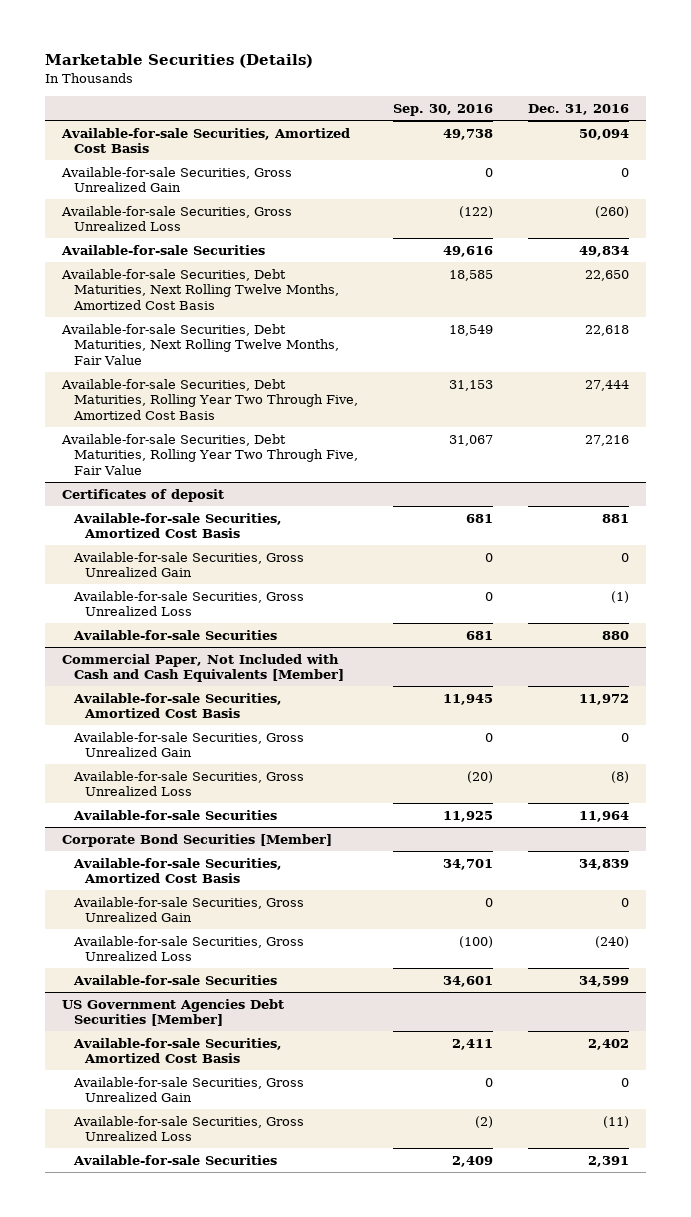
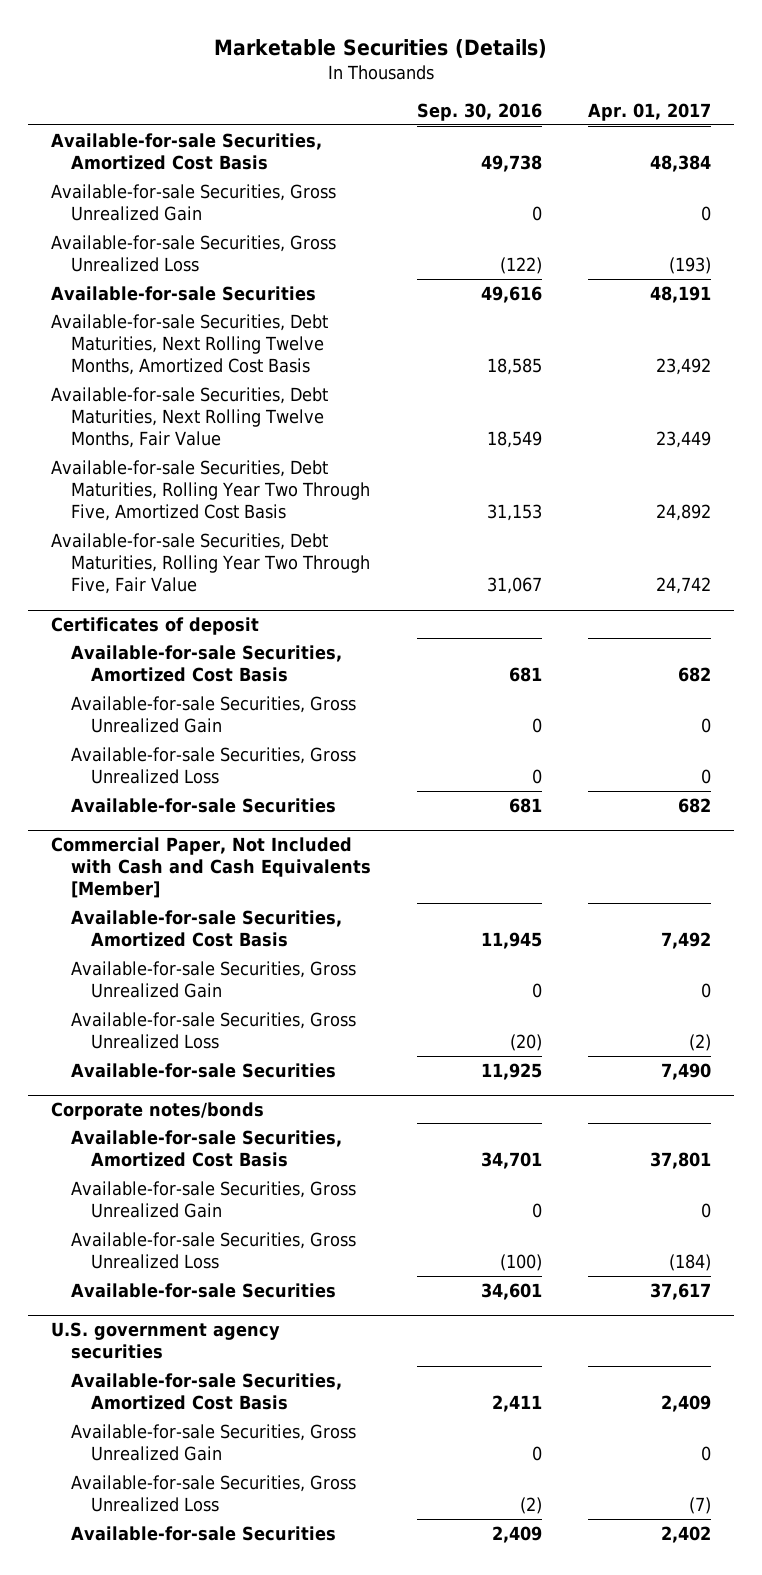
- | Sep. 30, 2016 | Dec. 31, 2016
+ | Sep. 30, 2016 | Apr. 01, 2017
- Corporate Bond Securities [Member]
+ Corporate notes/bonds
- US Government Agencies Debt Securities [Member]
+ U.S. government agency securities

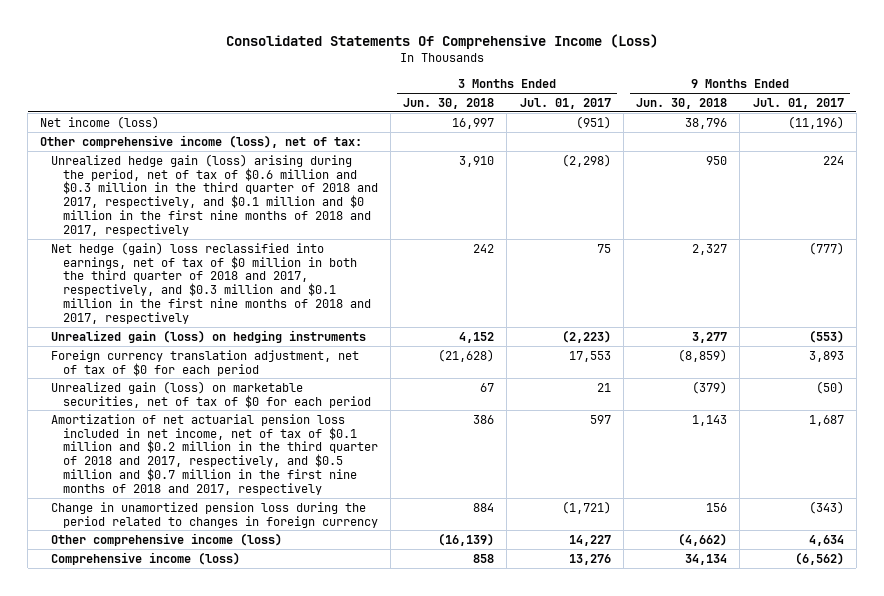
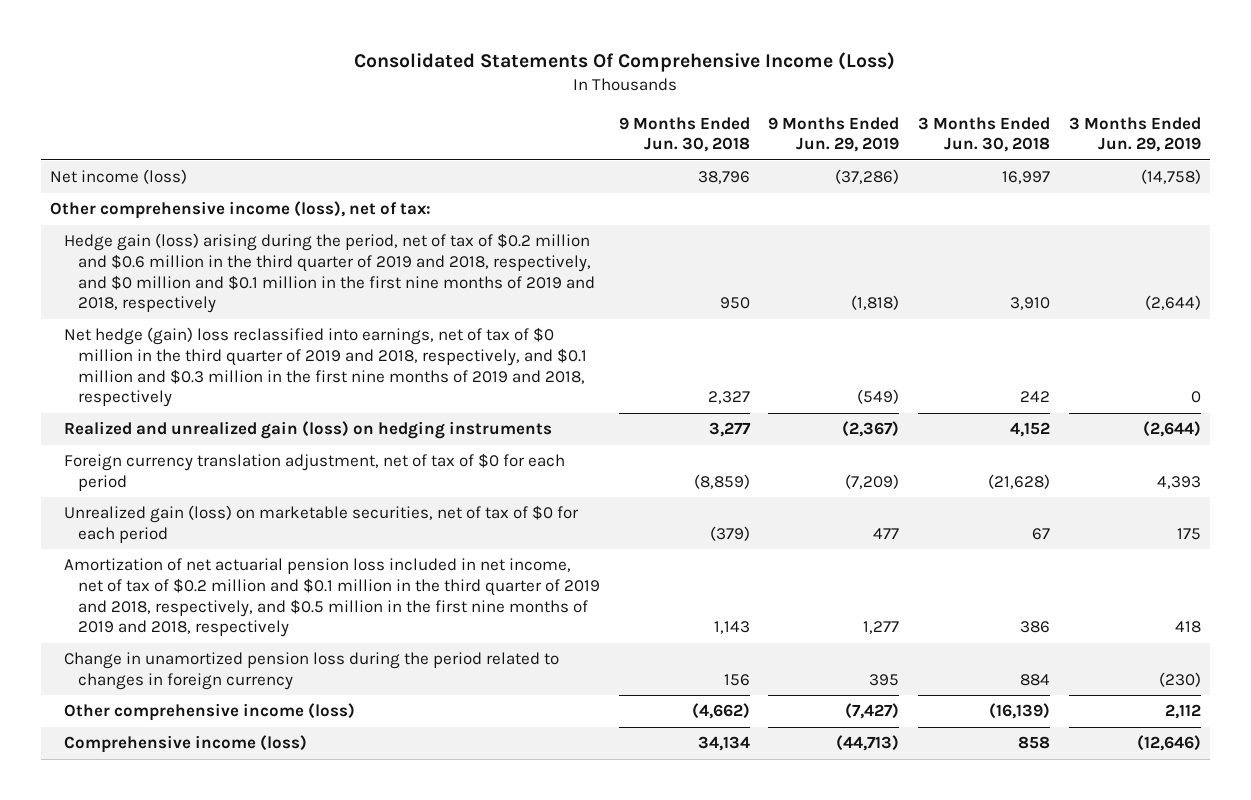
- | 3 Months Ended Jun. 30, 2018 | 3 Months Ended Jul. 01, 2017 | 9 Months Ended Jun. 30, 2018 | 9 Months Ended Jul. 01, 2017
+ | 9 Months Ended Jun. 30, 2018 | 9 Months Ended Jun. 29, 2019 | 3 Months Ended Jun. 30, 2018 | 3 Months Ended Jun. 29, 2019
- Unrealized hedge gain (loss) arising during the period, net of tax of $0.6 million and $0.3 million in the third quarter of 2018 and 2017, respectively, and $0.1 million and $0 million in the first nine months of 2018 and 2017, respectively | 3,910 | (2,298) | 950 | 224
- Net hedge (gain) loss reclassified into earnings, net of tax of $0 million in both the third quarter of 2018 and 2017, respectively, and $0.3 million and $0.1 million in the first nine months of 2018 and 2017, respectively | 242 | 75 | 2,327 | (777)
- Unrealized gain (loss) on hedging instruments | 4,152 | (2,223) | 3,277 | (553)
+ Hedge gain (loss) arising during the period, net of tax of $0.2 million and $0.6 million in the third quarter of 2019 and 2018, respectively, and $0 million and $0.1 million in the first nine months of 2019 and 2018, respectively | 950 | (1,818) | 3,910 | (2,644)
+ Net hedge (gain) loss reclassified into earnings, net of tax of $0 million in the third quarter of 2019 and 2018, respectively, and $0.1 million and $0.3 million in the first nine months of 2019 and 2018, respectively | 2,327 | (549) | 242 | 0
+ Realized and unrealized gain (loss) on hedging instruments | 3,277 | (2,367) | 4,152 | (2,644)
- Amortization of net actuarial pension loss included in net income, net of tax of $0.1 million and $0.2 million in the third quarter of 2018 and 2017, respectively, and $0.5 million and $0.7 million in the first nine months of 2018 and 2017, respectively | 386 | 597 | 1,143 | 1,687
+ Amortization of net actuarial pension loss included in net income, net of tax of $0.2 million and $0.1 million in the third quarter of 2019 and 2018, respectively, and $0.5 million in the first nine months of 2019 and 2018, respectively | 1,143 | 1,277 | 386 | 418

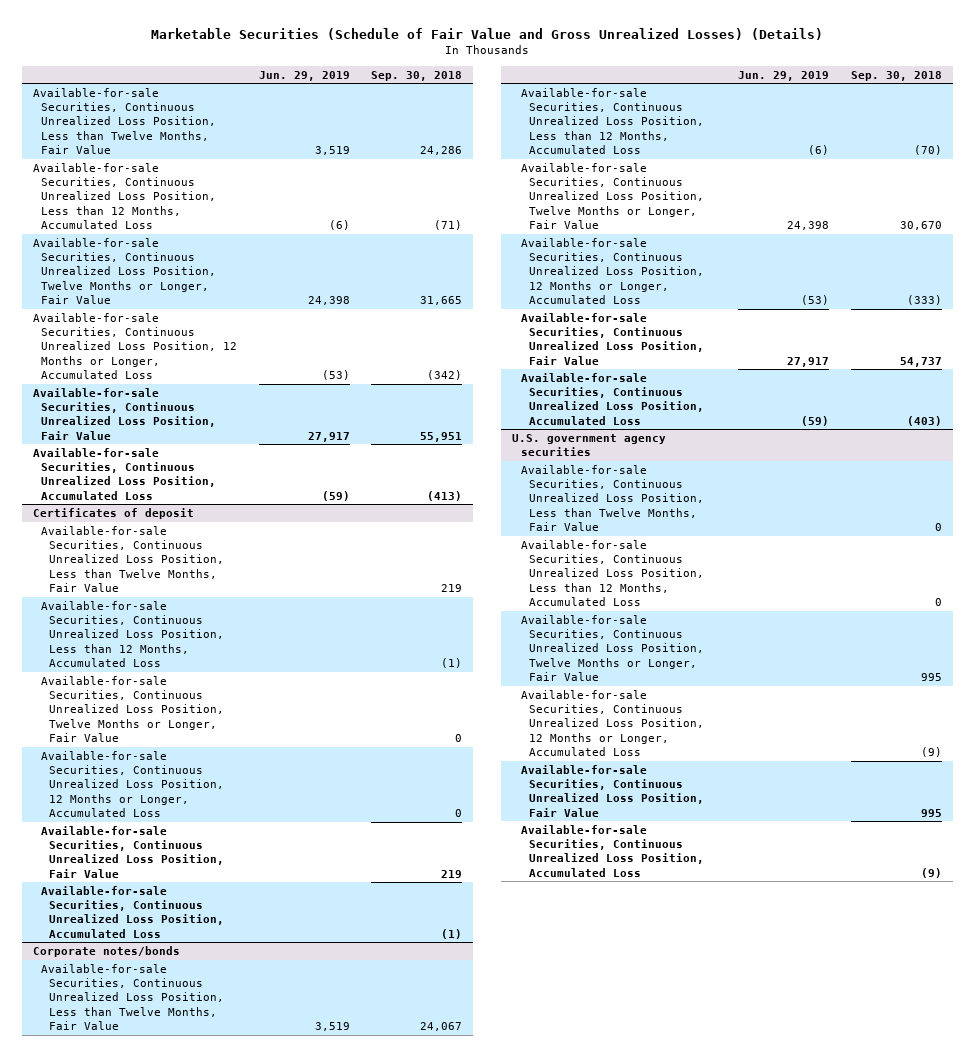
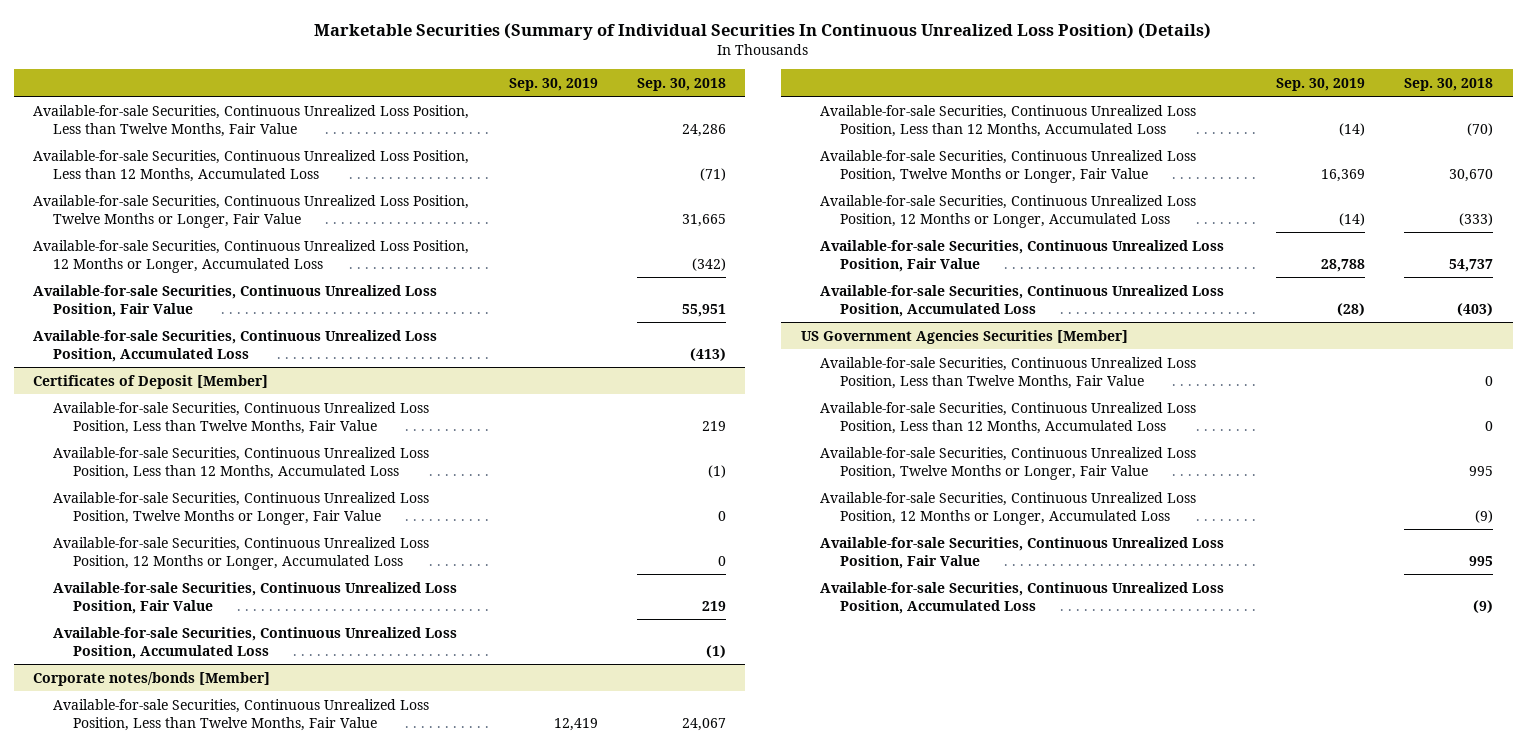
- Marketable Securities (Schedule of Fair Value and Gross Unrealized Losses) (Details)
+ Marketable Securities (Summary of Individual Securities In Continuous Unrealized Loss Position) (Details)
- | Jun. 29, 2019 | Sep. 30, 2018
+ | Sep. 30, 2019 | Sep. 30, 2018
- Certificates of deposit
+ Certificates of Deposit [Member]
- Corporate notes/bonds
+ Corporate notes/bonds [Member]
- U.S. government agency securities
+ US Government Agencies Securities [Member]

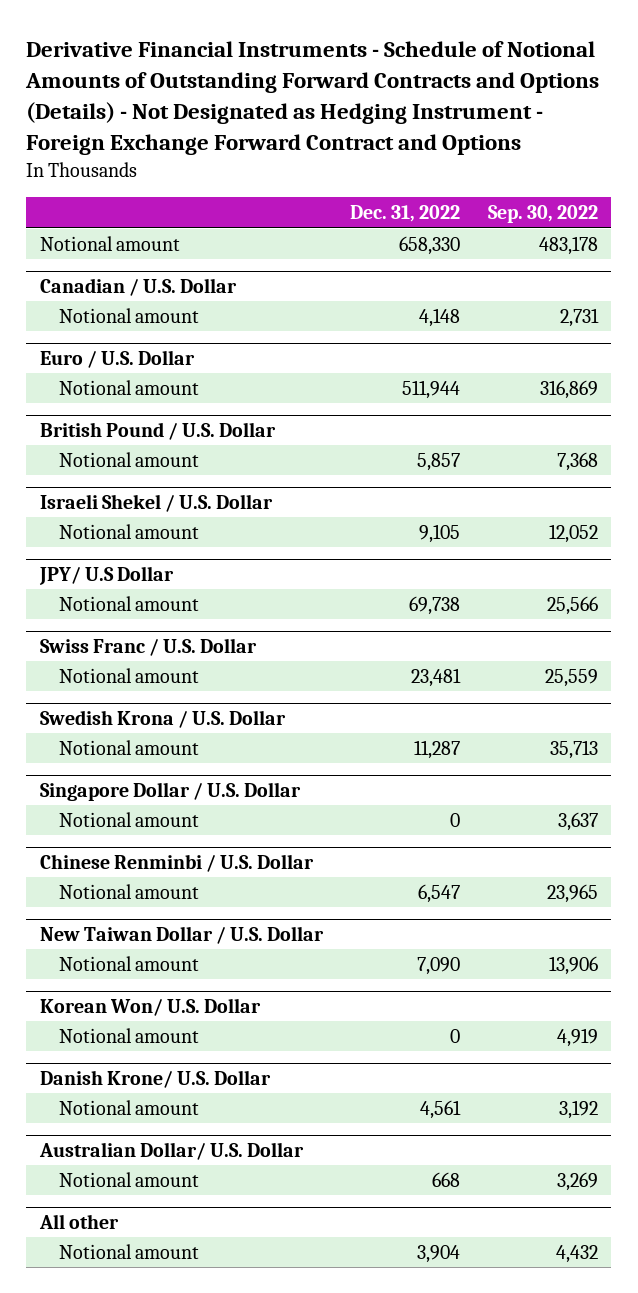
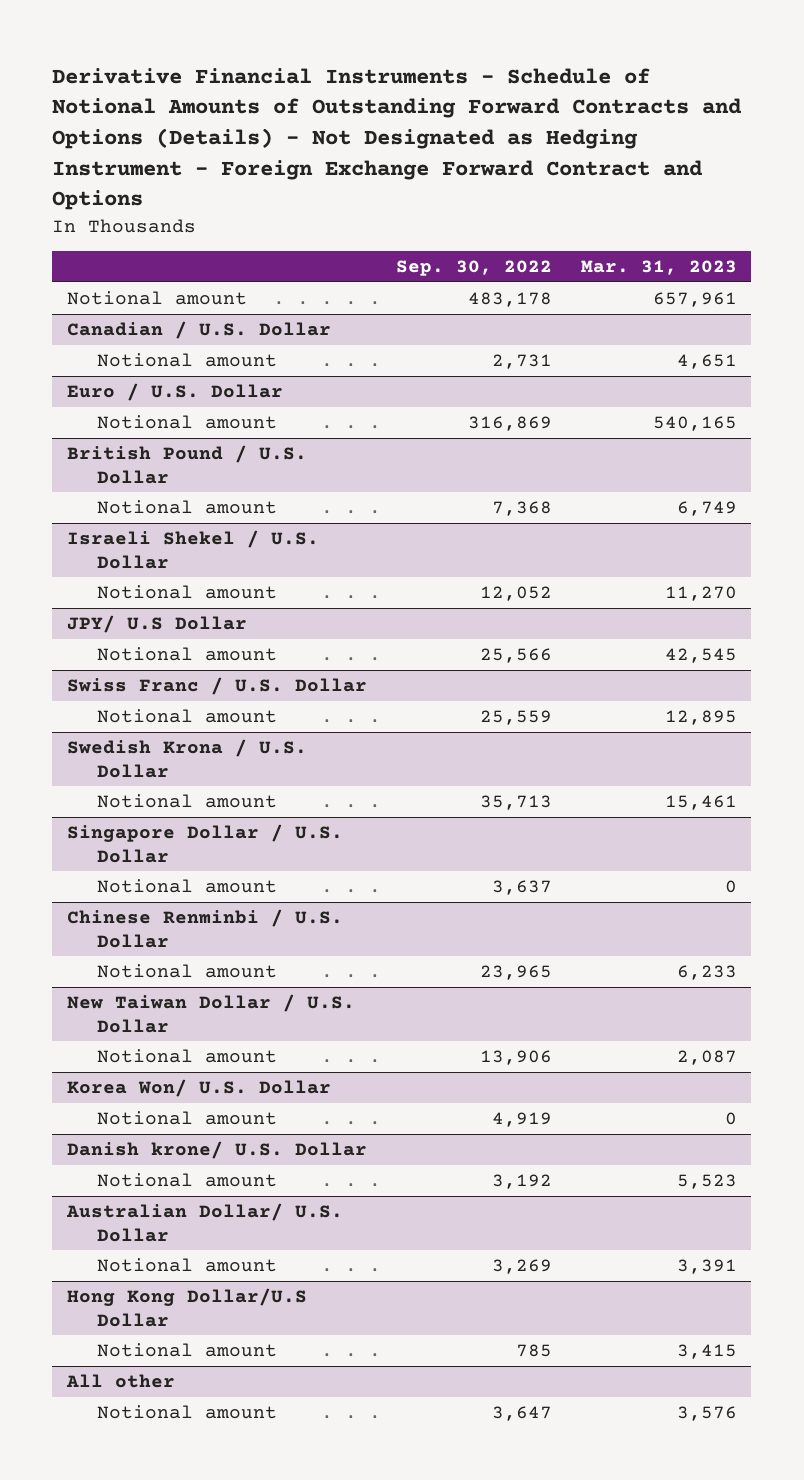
- | Dec. 31, 2022 | Sep. 30, 2022
+ | Sep. 30, 2022 | Mar. 31, 2023
- Korean Won/ U.S. Dollar
+ Korea Won/ U.S. Dollar
- Danish Krone/ U.S. Dollar
+ Danish krone/ U.S. Dollar
+ Hong Kong Dollar/U.S Dollar
+ Notional amount | 785 | 3,415
@ All other
- Notional amount | 3,904 | 4,432
+ Notional amount | 3,647 | 3,576

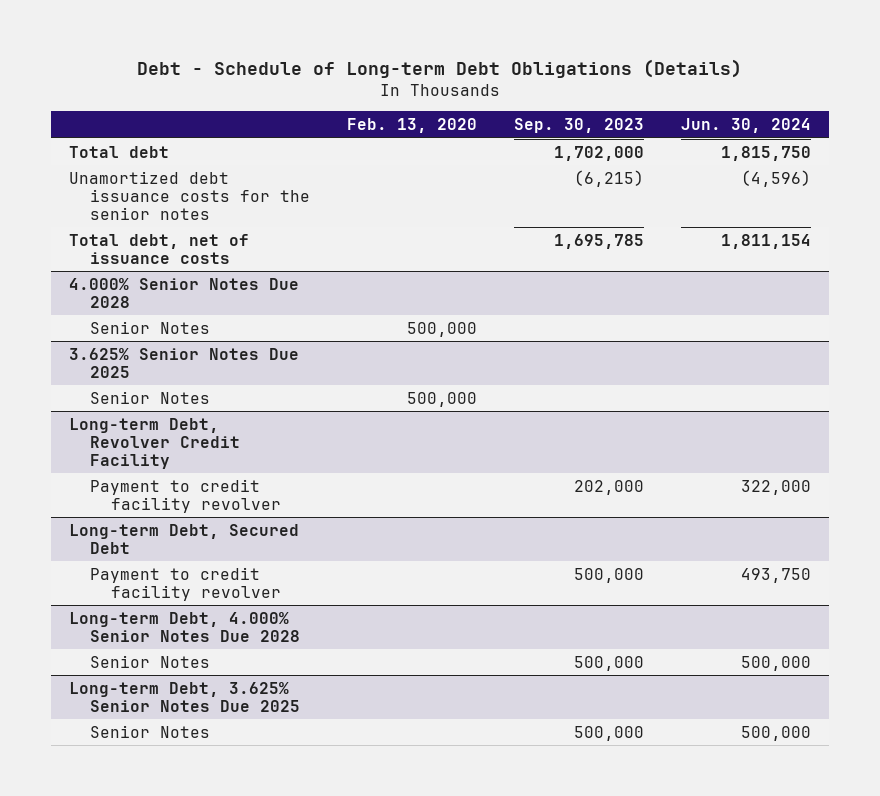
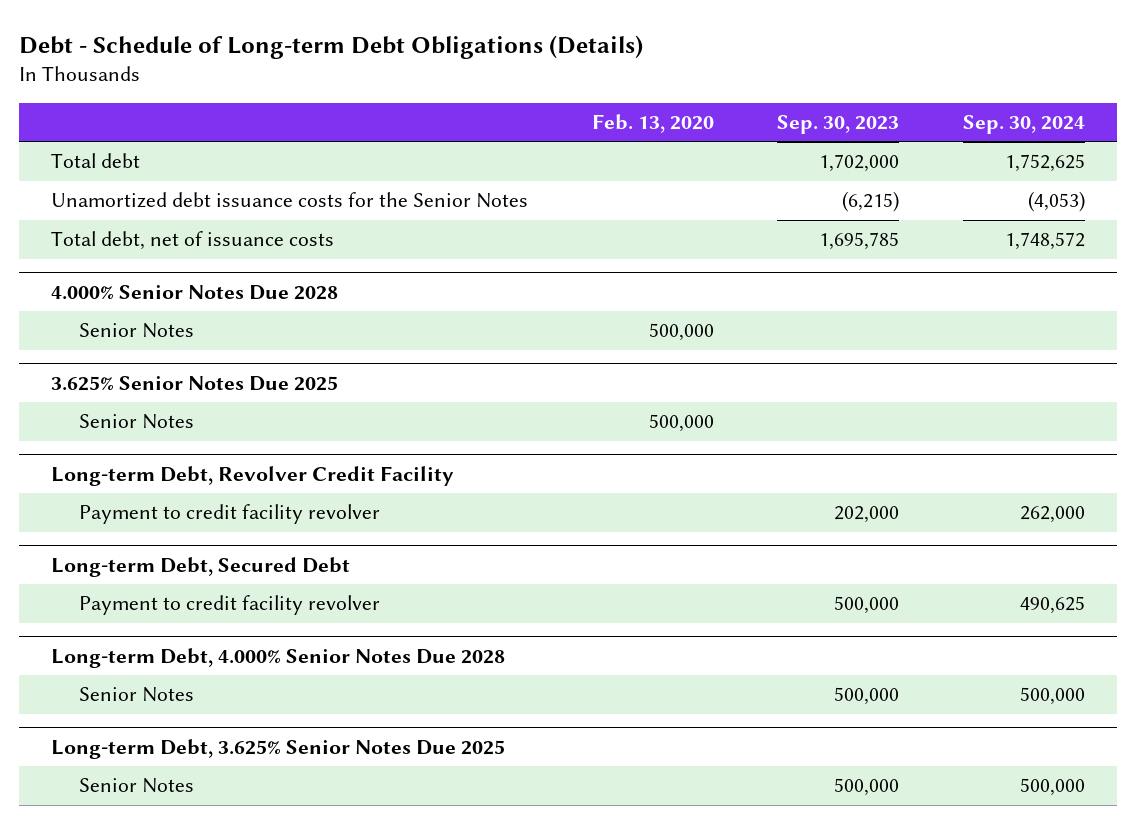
- | Feb. 13, 2020 | Sep. 30, 2023 | Jun. 30, 2024
+ | Feb. 13, 2020 | Sep. 30, 2023 | Sep. 30, 2024
- Unamortized debt issuance costs for the senior notes | | (6,215) | (4,596)
+ Unamortized debt issuance costs for the Senior Notes | | (6,215) | (4,053)

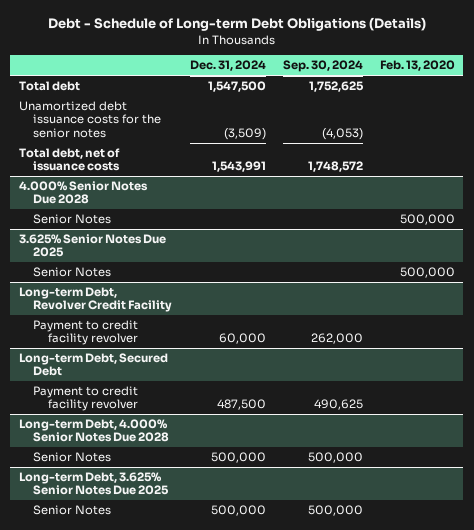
- | Feb. 13, 2020 | Sep. 30, 2023 | Sep. 30, 2024
+ | Dec. 31, 2024 | Sep. 30, 2024 | Feb. 13, 2020
- Unamortized debt issuance costs for the Senior Notes | | (6,215) | (4,053)
+ Unamortized debt issuance costs for the senior notes | (3,509) | (4,053) |

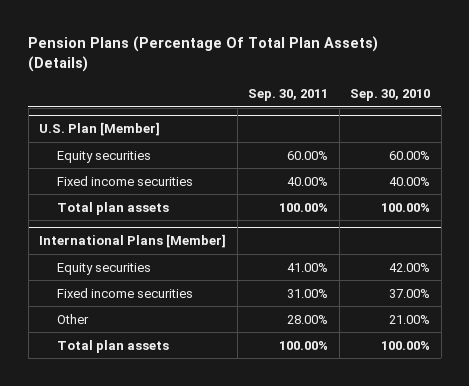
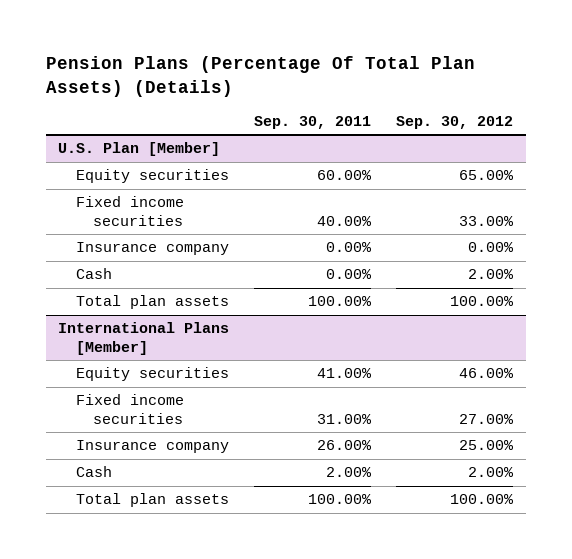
- | Sep. 30, 2011 | Sep. 30, 2010
+ | Sep. 30, 2011 | Sep. 30, 2012
@ U.S. Plan [Member]
+ Insurance company | 0.00% | 0.00%
+ Cash | 0.00% | 2.00%
@ International Plans [Member]
- Other | 28.00% | 21.00%
+ Insurance company | 26.00% | 25.00%
+ Cash | 2.00% | 2.00%

